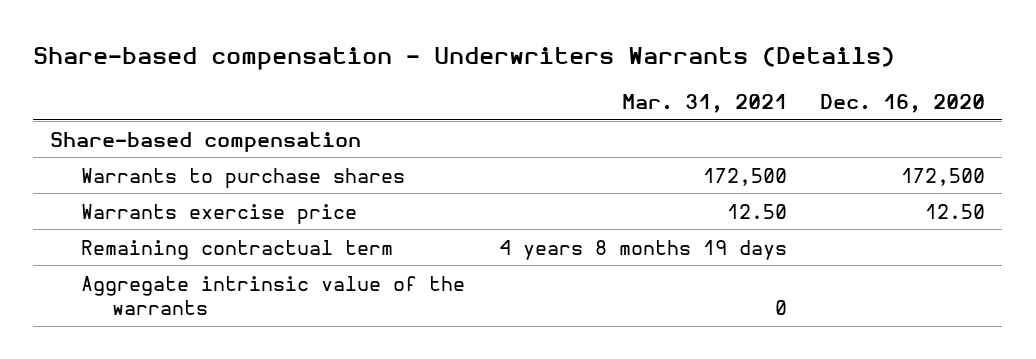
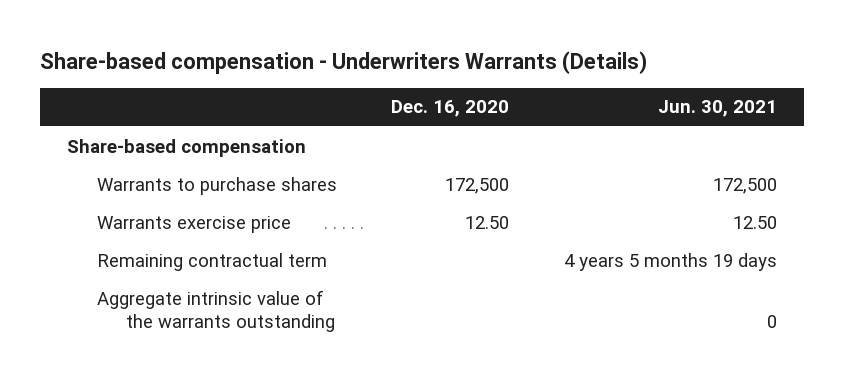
- | Mar. 31, 2021 | Dec. 16, 2020
+ | Dec. 16, 2020 | Jun. 30, 2021
- Aggregate intrinsic value of the warrants | 0 |
+ Aggregate intrinsic value of the warrants outstanding | | 0

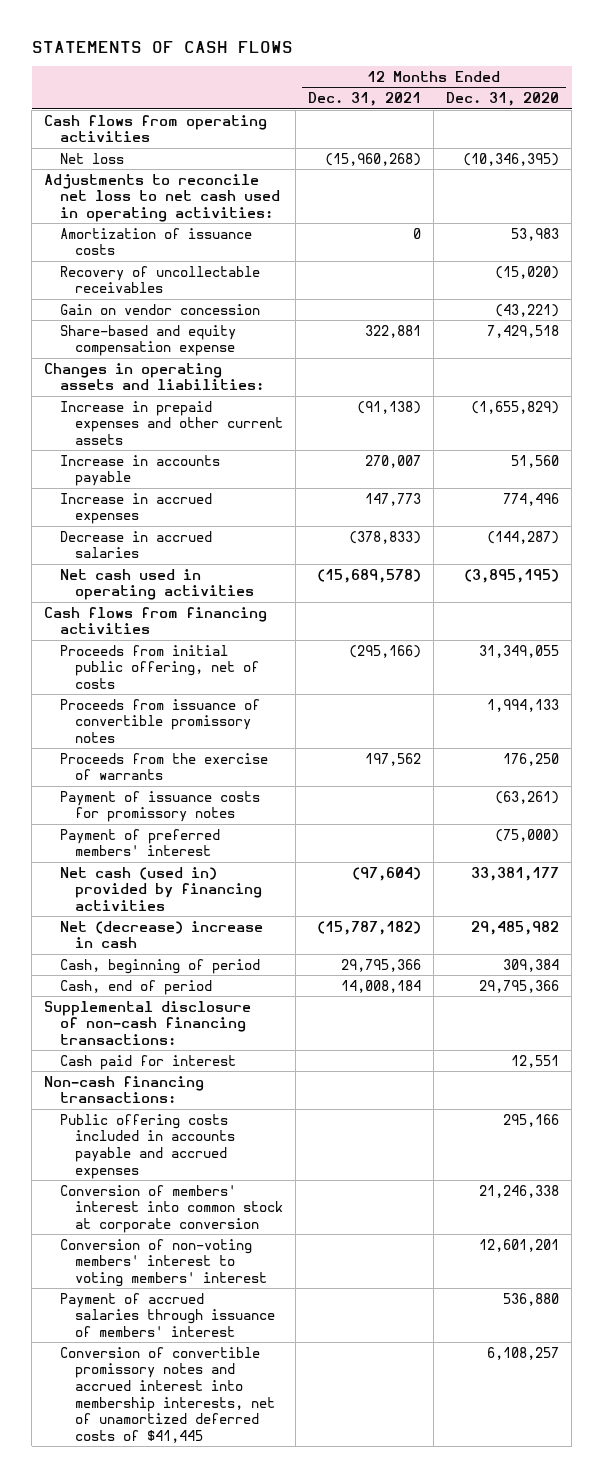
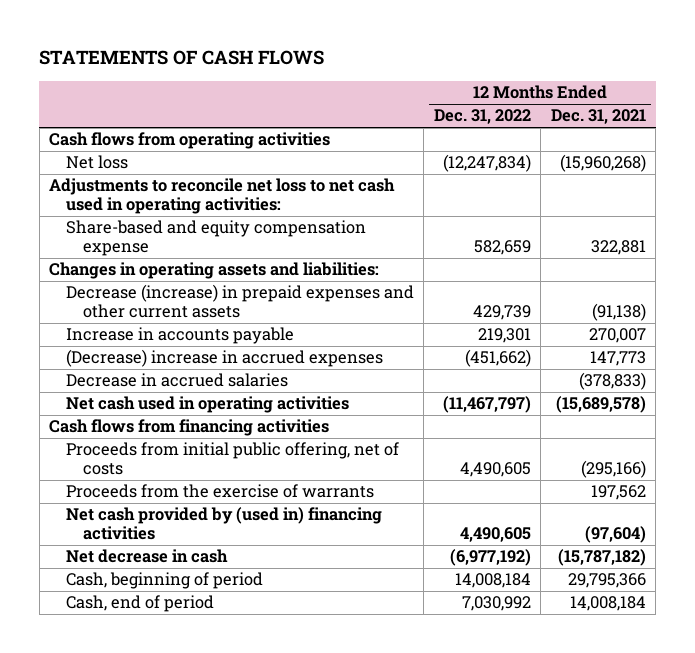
- | 12 Months Ended Dec. 31, 2021 | 12 Months Ended Dec. 31, 2020
+ | 12 Months Ended Dec. 31, 2022 | 12 Months Ended Dec. 31, 2021
- Amortization of issuance costs | 0 | 53,983
- Recovery of uncollectable receivables | | (15,020)
- Gain on vendor concession | | (43,221)
- Increase in prepaid expenses and other current assets | (91,138) | (1,655,829)
+ Decrease (increase) in prepaid expenses and other current assets | 429,739 | (91,138)
- Increase in accrued expenses | 147,773 | 774,496
+ (Decrease) increase in accrued expenses | (451,662) | 147,773
- Proceeds from issuance of convertible promissory notes | | 1,994,133
- Payment of issuance costs for promissory notes | | (63,261)
- Payment of preferred members' interest | | (75,000)
- Net cash (used in) provided by financing activities | (97,604) | 33,381,177
- Net (decrease) increase in cash | (15,787,182) | 29,485,982
+ Net cash provided by (used in) financing activities | 4,490,605 | (97,604)
+ Net decrease in cash | (6,977,192) | (15,787,182)
- Supplemental disclosure of non-cash financing transactions:
- Cash paid for interest | | 12,551
- Non-cash financing transactions:
- Public offering costs included in accounts payable and accrued expenses | | 295,166
- Conversion of members' interest into common stock at corporate conversion | | 21,246,338
- Conversion of non-voting members' interest to voting members' interest | | 12,601,201
- Payment of accrued salaries through issuance of members' interest | | 536,880
- Conversion of convertible promissory notes and accrued interest into membership interests, net of unamortized deferred costs of $41,445 | | 6,108,257

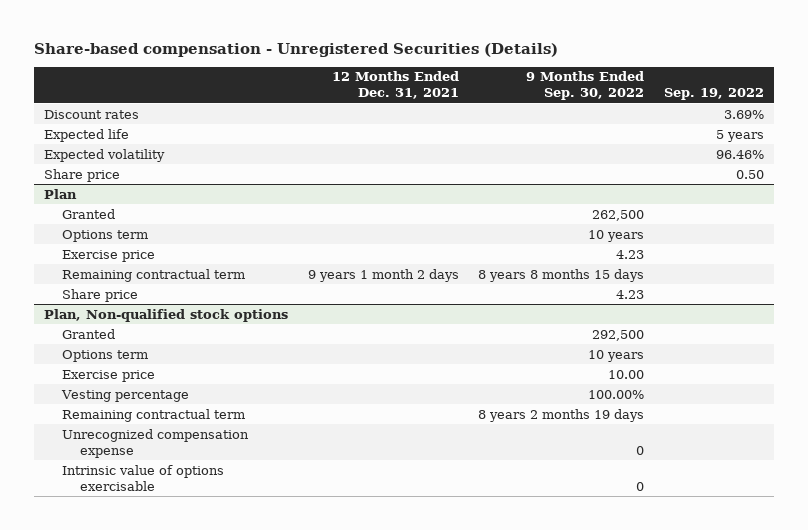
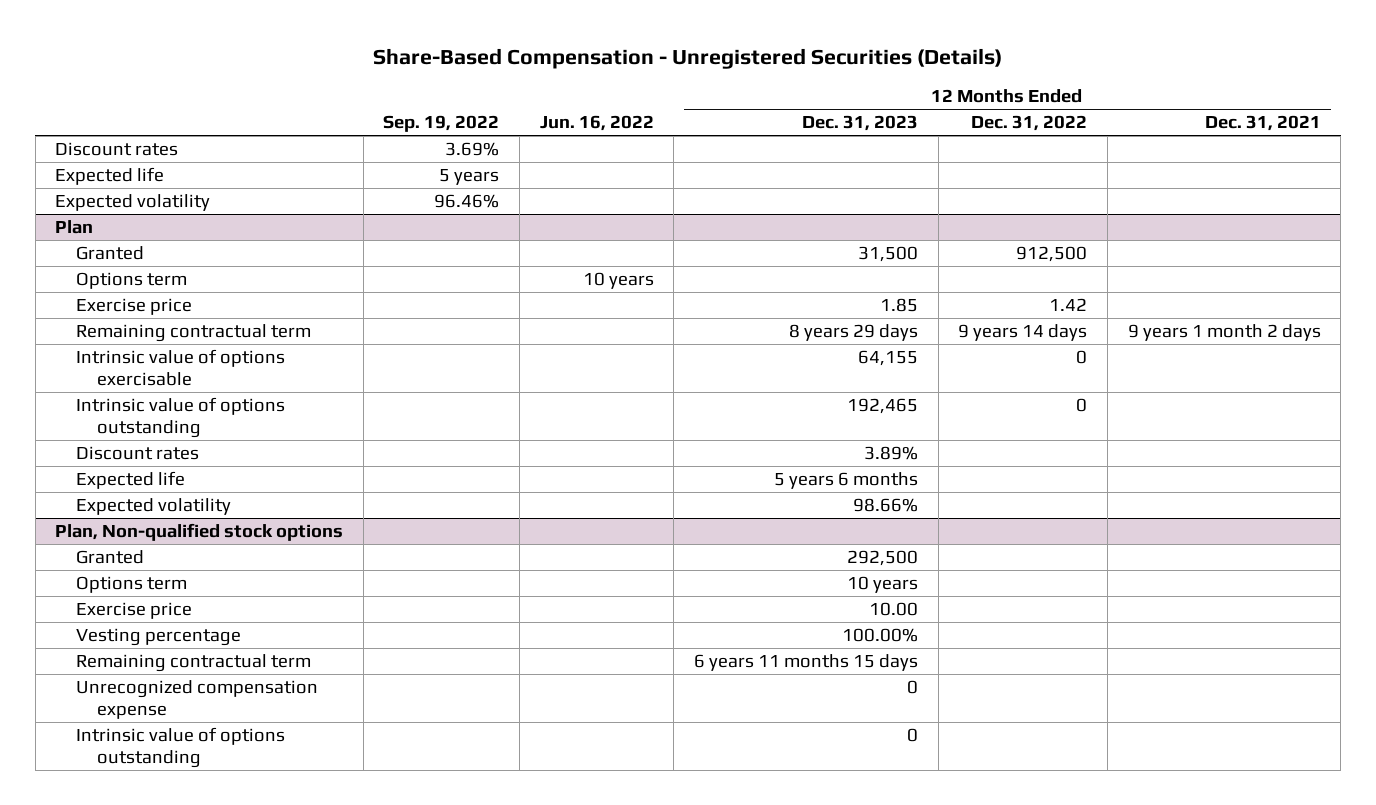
- Share-based compensation - Unregistered Securities (Details)
+ Share-Based Compensation - Unregistered Securities (Details)
- | 12 Months Ended Dec. 31, 2021 | 9 Months Ended Sep. 30, 2022 | Sep. 19, 2022
+ | Sep. 19, 2022 | Jun. 16, 2022 | 12 Months Ended Dec. 31, 2023 | 12 Months Ended Dec. 31, 2022 | 12 Months Ended Dec. 31, 2021
- Share price | | | 0.50
@ Plan
- Share price | | 4.23 |
+ Intrinsic value of options exercisable | | | 64,155 | 0 |
+ Intrinsic value of options outstanding | | | 192,465 | 0 |
+ Discount rates | | | 3.89% | |
+ Expected life | | | 5 years 6 months | |
+ Expected volatility | | | 98.66% | |
@ Plan, Non-qualified stock options
- Intrinsic value of options exercisable | | 0 |
+ Intrinsic value of options outstanding | | | 0 | |

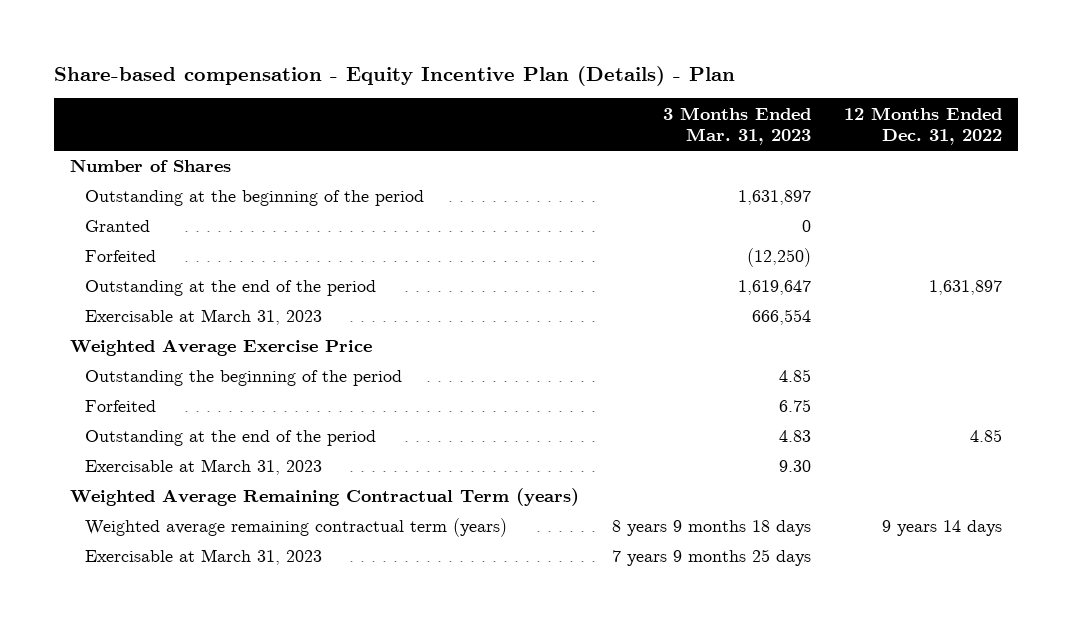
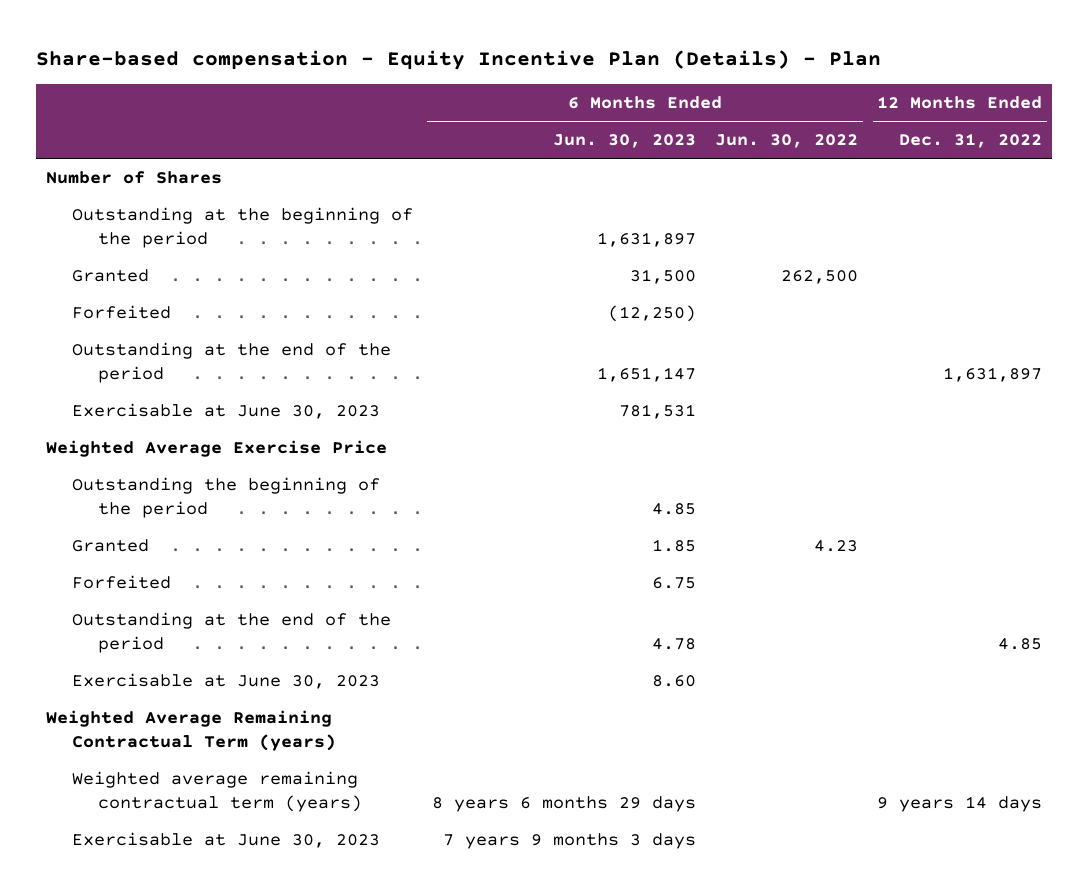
- | 3 Months Ended Mar. 31, 2023 | 12 Months Ended Dec. 31, 2022
+ | 6 Months Ended Jun. 30, 2023 | 6 Months Ended Jun. 30, 2022 | 12 Months Ended Dec. 31, 2022
- Exercisable at March 31, 2023 | 666,554 |
+ Exercisable at June 30, 2023 | 781,531 | |
+ Granted | 1.85 | 4.23 |
- Exercisable at March 31, 2023 | 9.30 |
+ Exercisable at June 30, 2023 | 8.60 | |
- Exercisable at March 31, 2023 | 7 years 9 months 25 days |
+ Exercisable at June 30, 2023 | 7 years 9 months 3 days | |

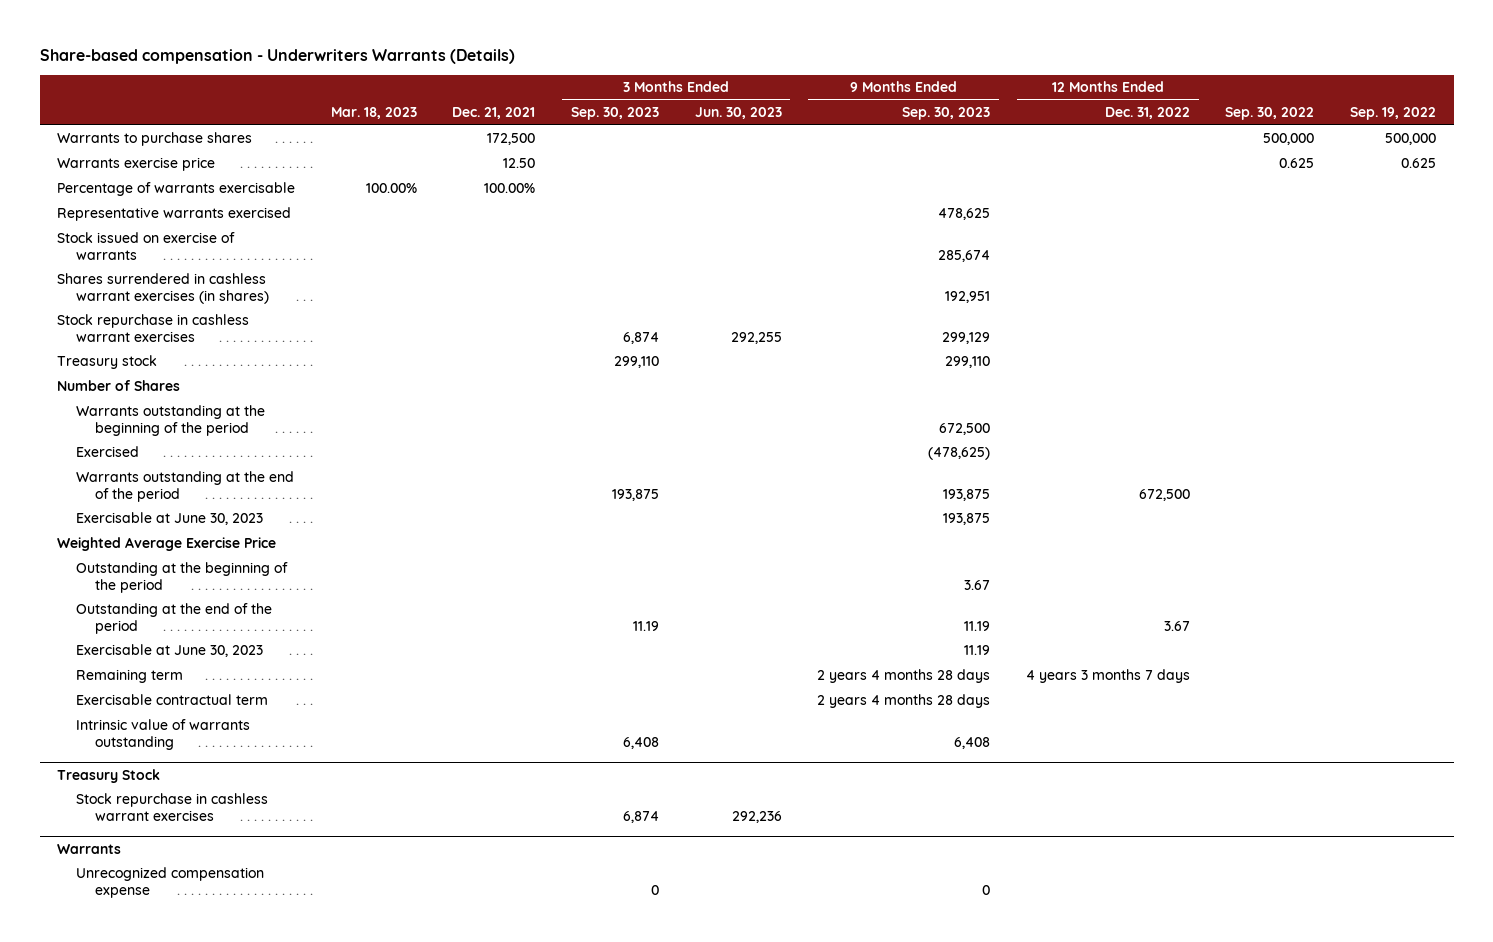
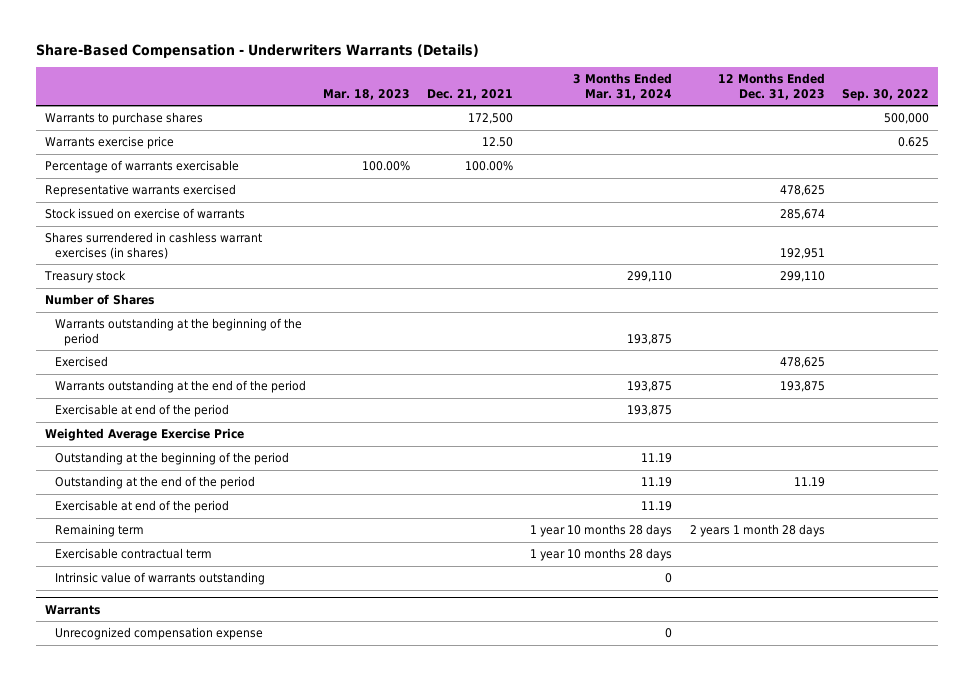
- Share-based compensation - Underwriters Warrants (Details)
+ Share-Based Compensation - Underwriters Warrants (Details)
- | Mar. 18, 2023 | Dec. 21, 2021 | 3 Months Ended Sep. 30, 2023 | 3 Months Ended Jun. 30, 2023 | 9 Months Ended Sep. 30, 2023 | 12 Months Ended Dec. 31, 2022 | Sep. 30, 2022 | Sep. 19, 2022
+ | Mar. 18, 2023 | Dec. 21, 2021 | 3 Months Ended Mar. 31, 2024 | 12 Months Ended Dec. 31, 2023 | Sep. 30, 2022
- Stock repurchase in cashless warrant exercises | | | 6,874 | 292,255 | 299,129 | | |
- Exercisable at June 30, 2023 | | | | | 193,875 | | |
+ Exercisable at end of the period | | | 193,875 | |
- Exercisable at June 30, 2023 | | | | | 11.19 | | |
+ Exercisable at end of the period | | | 11.19 | |
- Treasury Stock
- Stock repurchase in cashless warrant exercises | | | 6,874 | 292,236 | | | |

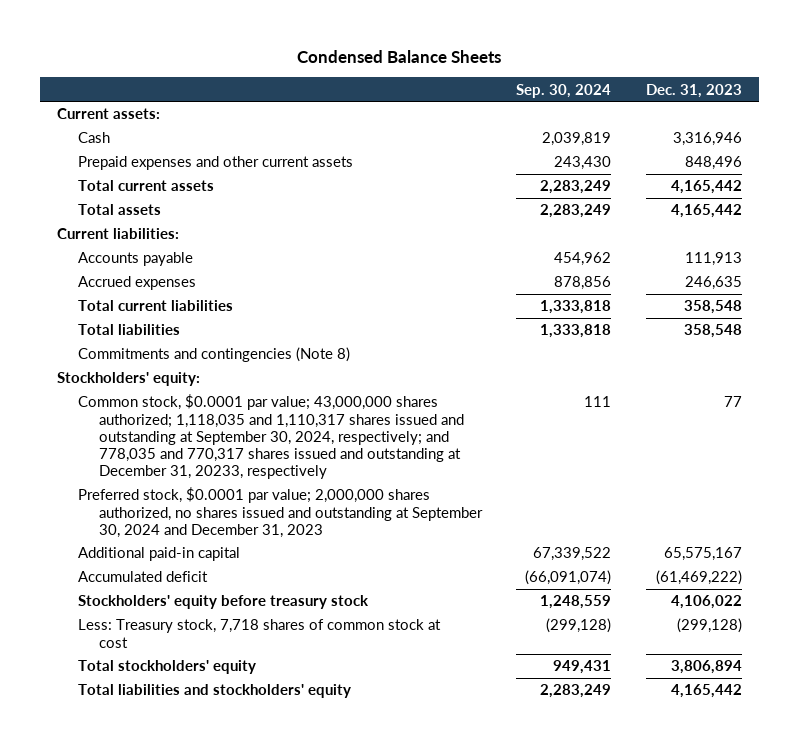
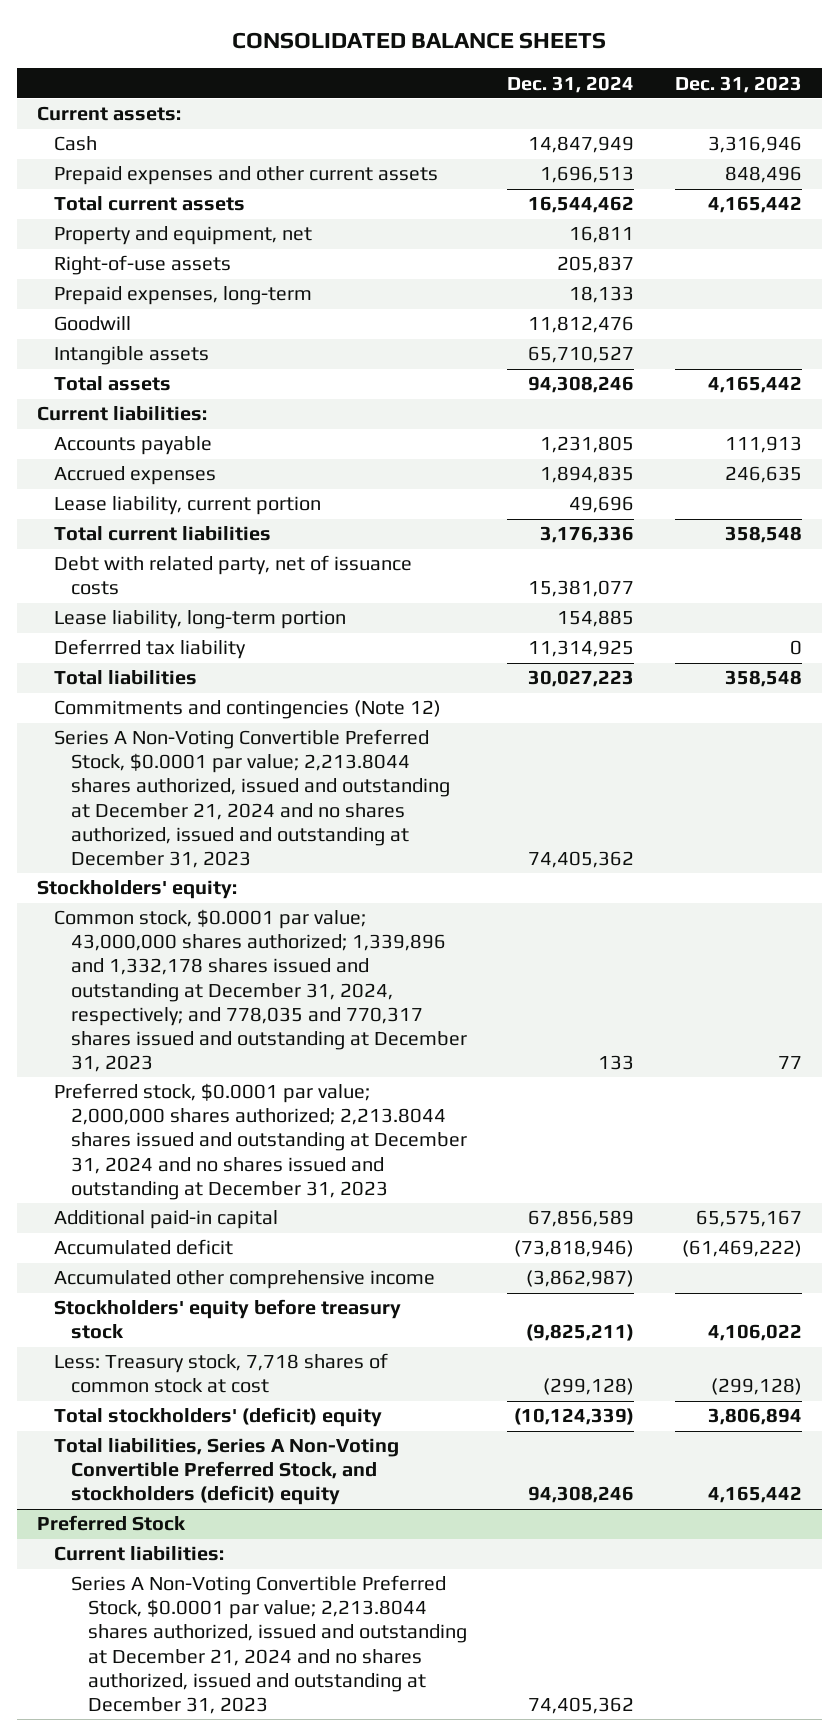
- Condensed Balance Sheets
+ CONSOLIDATED BALANCE SHEETS
- | Sep. 30, 2024 | Dec. 31, 2023
+ | Dec. 31, 2024 | Dec. 31, 2023
+ Property and equipment, net | 16,811 |
+ Right-of-use assets | 205,837 |
+ Prepaid expenses, long-term | 18,133 |
+ Goodwill | 11,812,476 |
+ Intangible assets | 65,710,527 |
+ Lease liability, current portion | 49,696 |
+ Debt with related party, net of issuance costs | 15,381,077 |
+ Lease liability, long-term portion | 154,885 |
+ Deferrred tax liability | 11,314,925 | 0
- Commitments and contingencies (Note 8)
+ Commitments and contingencies (Note 12)
+ Series A Non-Voting Convertible Preferred Stock, $0.0001 par value; 2,213.8044 shares authorized, issued and outstanding at December 21, 2024 and no shares authorized, issued and outstanding at December 31, 2023 | 74,405,362 |
- Common stock, $0.0001 par value; 43,000,000 shares authorized; 1,118,035 and 1,110,317 shares issued and outstanding at September 30, 2024, respectively; and 778,035 and 770,317 shares issued and outstanding at December 31, 20233, respectively | 111 | 77
- Preferred stock, $0.0001 par value; 2,000,000 shares authorized, no shares issued and outstanding at September 30, 2024 and December 31, 2023
+ Common stock, $0.0001 par value; 43,000,000 shares authorized; 1,339,896 and 1,332,178 shares issued and outstanding at December 31, 2024, respectively; and 778,035 and 770,317 shares issued and outstanding at December 31, 2023 | 133 | 77
+ Preferred stock, $0.0001 par value; 2,000,000 shares authorized; 2,213.8044 shares issued and outstanding at December 31, 2024 and no shares issued and outstanding at December 31, 2023
+ Accumulated other comprehensive income | (3,862,987) |
- Total stockholders' equity | 949,431 | 3,806,894
- Total liabilities and stockholders' equity | 2,283,249 | 4,165,442
+ Total stockholders' (deficit) equity | (10,124,339) | 3,806,894
+ Total liabilities, Series A Non-Voting Convertible Preferred Stock, and stockholders (deficit) equity | 94,308,246 | 4,165,442
+ Preferred Stock
+ Current liabilities:
+ Series A Non-Voting Convertible Preferred Stock, $0.0001 par value; 2,213.8044 shares authorized, issued and outstanding at December 21, 2024 and no shares authorized, issued and outstanding at December 31, 2023 | 74,405,362 |

